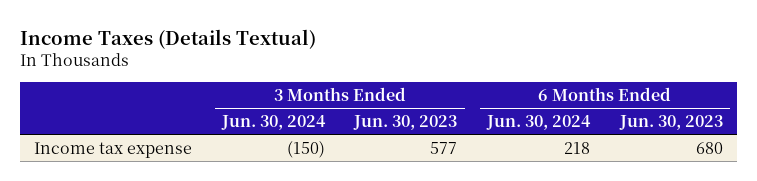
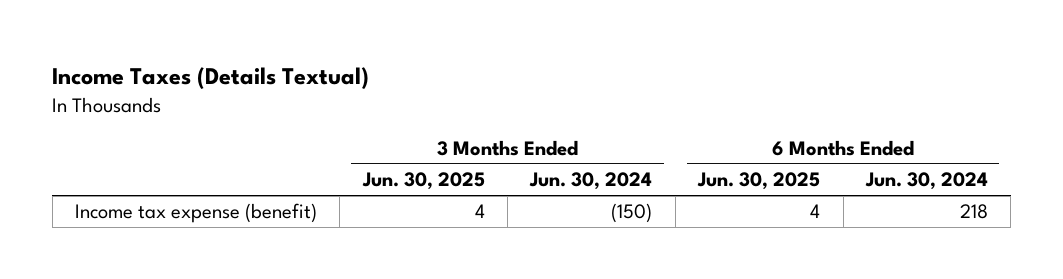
- | 3 Months Ended Jun. 30, 2024 | 3 Months Ended Jun. 30, 2023 | 6 Months Ended Jun. 30, 2024 | 6 Months Ended Jun. 30, 2023
+ | 3 Months Ended Jun. 30, 2025 | 3 Months Ended Jun. 30, 2024 | 6 Months Ended Jun. 30, 2025 | 6 Months Ended Jun. 30, 2024
- Income tax expense | (150) | 577 | 218 | 680
+ Income tax expense (benefit) | 4 | (150) | 4 | 218

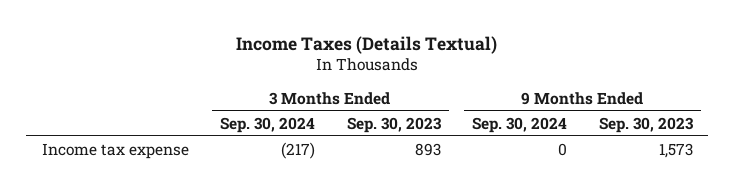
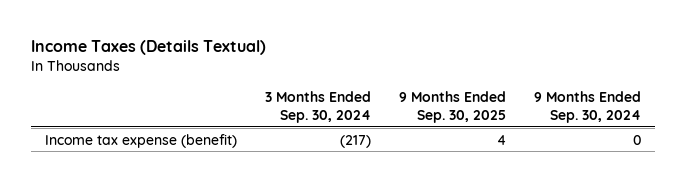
- | 3 Months Ended Sep. 30, 2024 | 3 Months Ended Sep. 30, 2023 | 9 Months Ended Sep. 30, 2024 | 9 Months Ended Sep. 30, 2023
+ | 3 Months Ended Sep. 30, 2024 | 9 Months Ended Sep. 30, 2025 | 9 Months Ended Sep. 30, 2024
- Income tax expense | (217) | 893 | 0 | 1,573
+ Income tax expense (benefit) | (217) | 4 | 0

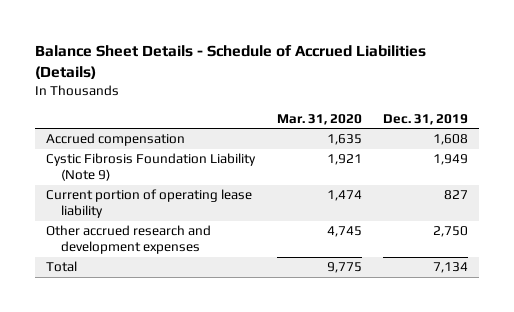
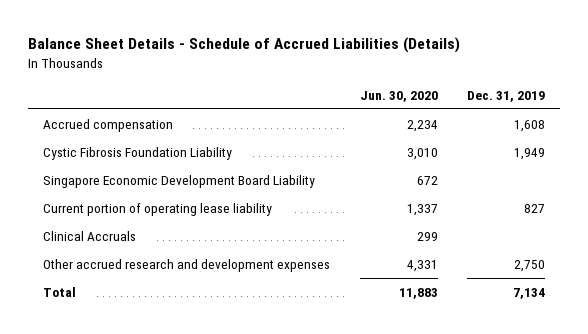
- | Mar. 31, 2020 | Dec. 31, 2019
+ | Jun. 30, 2020 | Dec. 31, 2019
- Cystic Fibrosis Foundation Liability (Note 9) | 1,921 | 1,949
+ Cystic Fibrosis Foundation Liability | 3,010 | 1,949
+ Singapore Economic Development Board Liability | 672 |
+ Clinical Accruals | 299 |

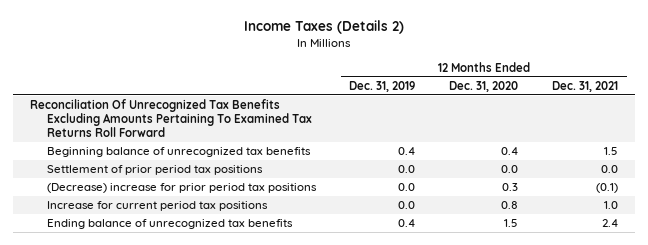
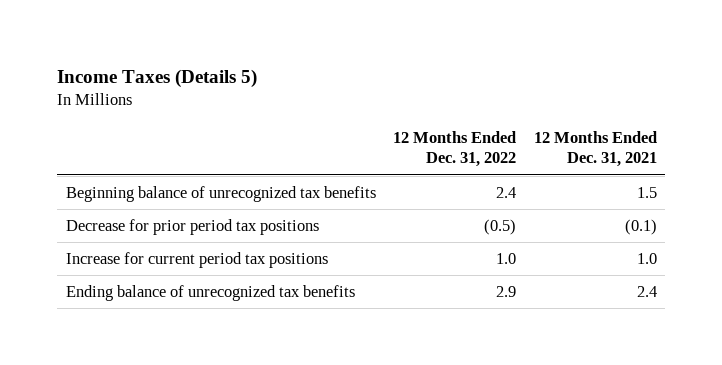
- Income Taxes (Details 2)
+ Income Taxes (Details 5)
- | 12 Months Ended Dec. 31, 2019 | 12 Months Ended Dec. 31, 2020 | 12 Months Ended Dec. 31, 2021
+ | 12 Months Ended Dec. 31, 2022 | 12 Months Ended Dec. 31, 2021
- Reconciliation Of Unrecognized Tax Benefits Excluding Amounts Pertaining To Examined Tax Returns Roll Forward
- Settlement of prior period tax positions | 0.0 | 0.0 | 0.0
- (Decrease) increase for prior period tax positions | 0.0 | 0.3 | (0.1)
+ Decrease for prior period tax positions | (0.5) | (0.1)

